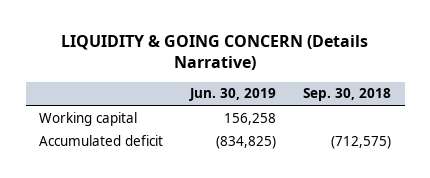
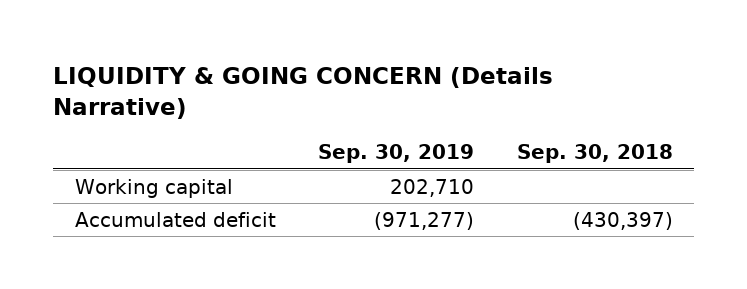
- | Jun. 30, 2019 | Sep. 30, 2018
+ | Sep. 30, 2019 | Sep. 30, 2018
- Accumulated deficit | (834,825) | (712,575)
+ Accumulated deficit | (971,277) | (430,397)

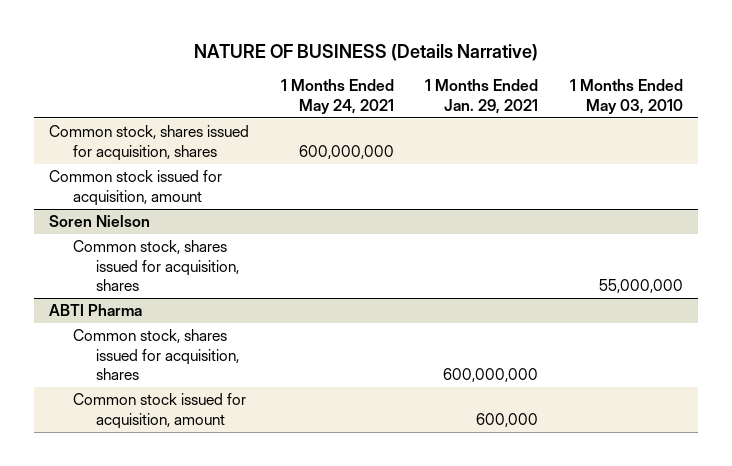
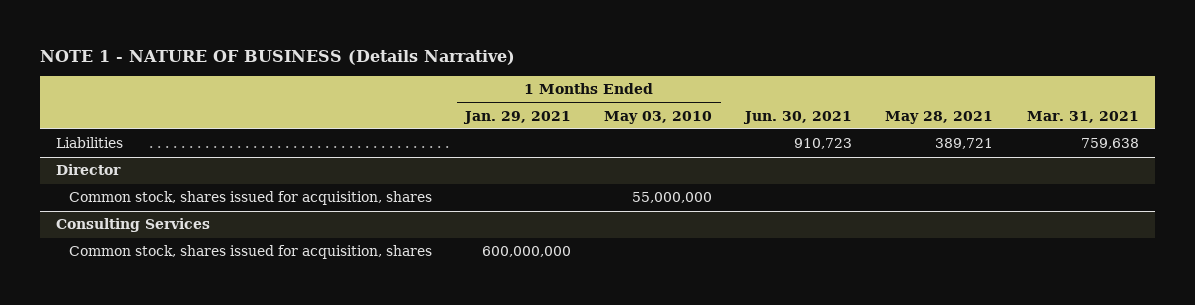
- NATURE OF BUSINESS (Details Narrative)
+ NOTE 1 - NATURE OF BUSINESS (Details Narrative)
- | 1 Months Ended May 24, 2021 | 1 Months Ended Jan. 29, 2021 | 1 Months Ended May 03, 2010
+ | 1 Months Ended Jan. 29, 2021 | 1 Months Ended May 03, 2010 | Jun. 30, 2021 | May 28, 2021 | Mar. 31, 2021
- Common stock, shares issued for acquisition, shares | 600,000,000 | |
- Common stock issued for acquisition, amount
- Soren Nielson
+ Liabilities | | | 910,723 | 389,721 | 759,638
+ Director
- ABTI Pharma
+ Consulting Services
- Common stock issued for acquisition, amount | | 600,000 |

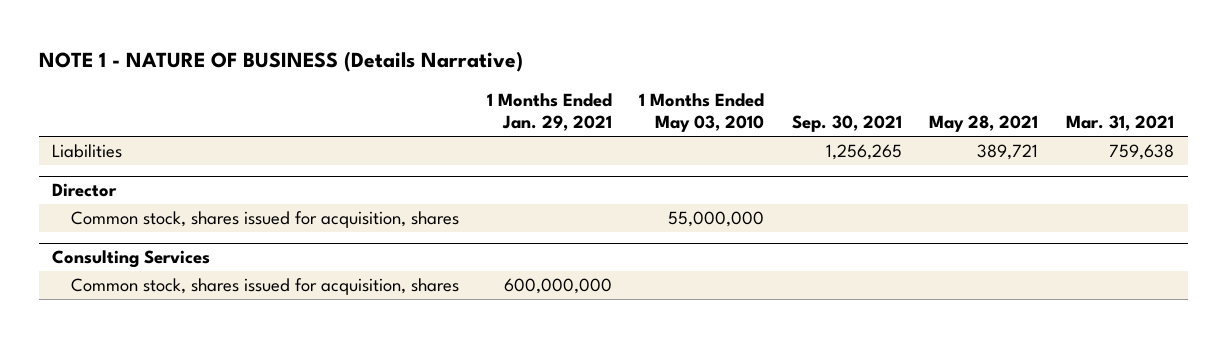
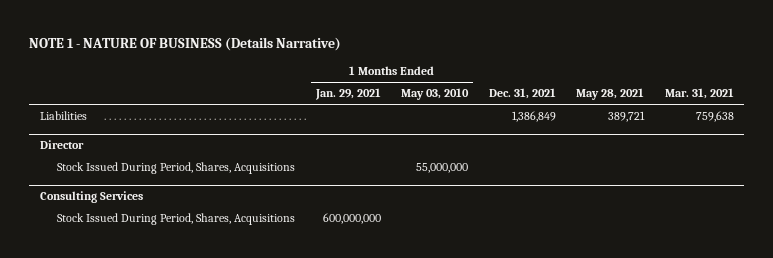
- | 1 Months Ended Jan. 29, 2021 | 1 Months Ended May 03, 2010 | Sep. 30, 2021 | May 28, 2021 | Mar. 31, 2021
+ | 1 Months Ended Jan. 29, 2021 | 1 Months Ended May 03, 2010 | Dec. 31, 2021 | May 28, 2021 | Mar. 31, 2021
@ Director
- Common stock, shares issued for acquisition, shares | | 55,000,000 | | |
+ Stock Issued During Period, Shares, Acquisitions | | 55,000,000 | | |
@ Consulting Services
- Common stock, shares issued for acquisition, shares | 600,000,000 | | | |
+ Stock Issued During Period, Shares, Acquisitions | 600,000,000 | | | |

